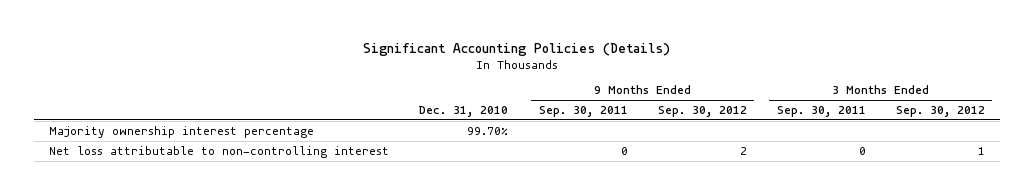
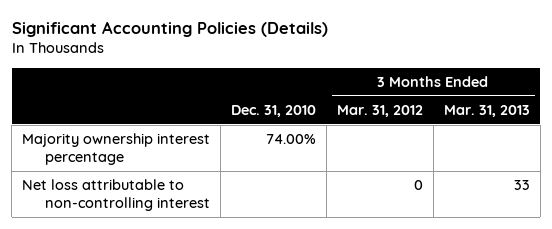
- | Dec. 31, 2010 | 9 Months Ended Sep. 30, 2011 | 9 Months Ended Sep. 30, 2012 | 3 Months Ended Sep. 30, 2011 | 3 Months Ended Sep. 30, 2012
+ | Dec. 31, 2010 | 3 Months Ended Mar. 31, 2012 | 3 Months Ended Mar. 31, 2013
- Majority ownership interest percentage | 99.70% | | | |
+ Majority ownership interest percentage | 74.00% | |

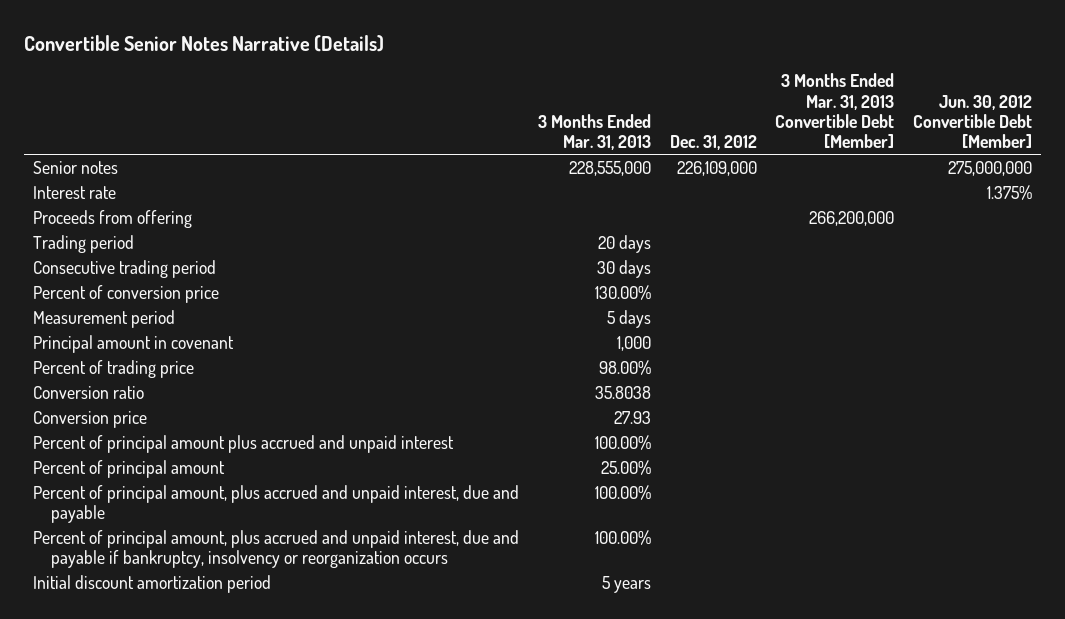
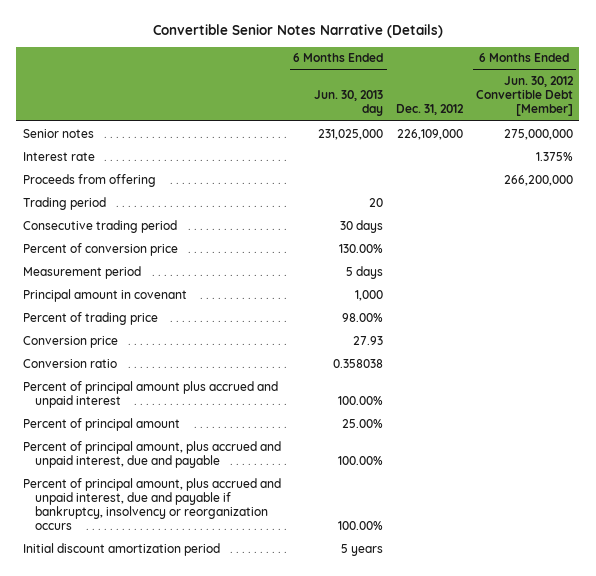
- | 3 Months Ended Mar. 31, 2013 | Dec. 31, 2012 | 3 Months Ended Mar. 31, 2013 Convertible Debt [Member] | Jun. 30, 2012 Convertible Debt [Member]
+ | 6 Months Ended Jun. 30, 2013 day | Dec. 31, 2012 | 6 Months Ended Jun. 30, 2012 Convertible Debt [Member]
moved down: Conversion ratio | 0.358038 | |

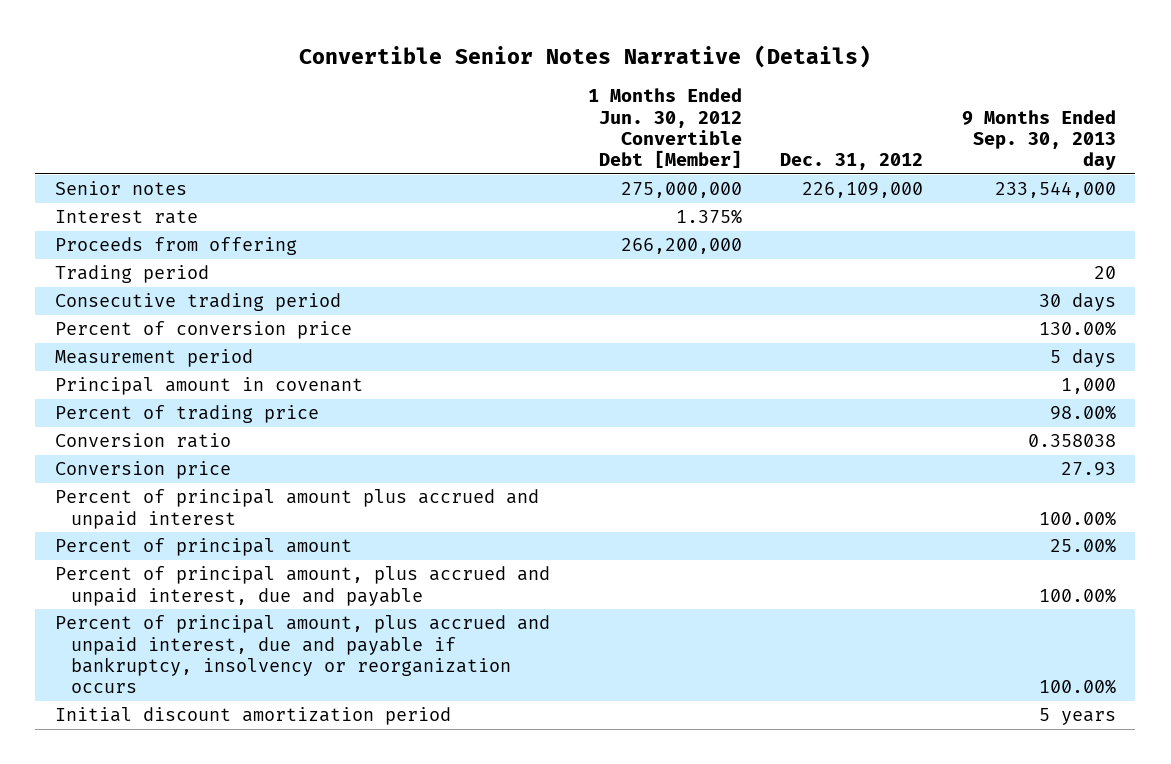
- | 6 Months Ended Jun. 30, 2013 day | Dec. 31, 2012 | 6 Months Ended Jun. 30, 2012 Convertible Debt [Member]
+ | 1 Months Ended Jun. 30, 2012 Convertible Debt [Member] | Dec. 31, 2012 | 9 Months Ended Sep. 30, 2013 day
moved down: Conversion price | | | 27.93

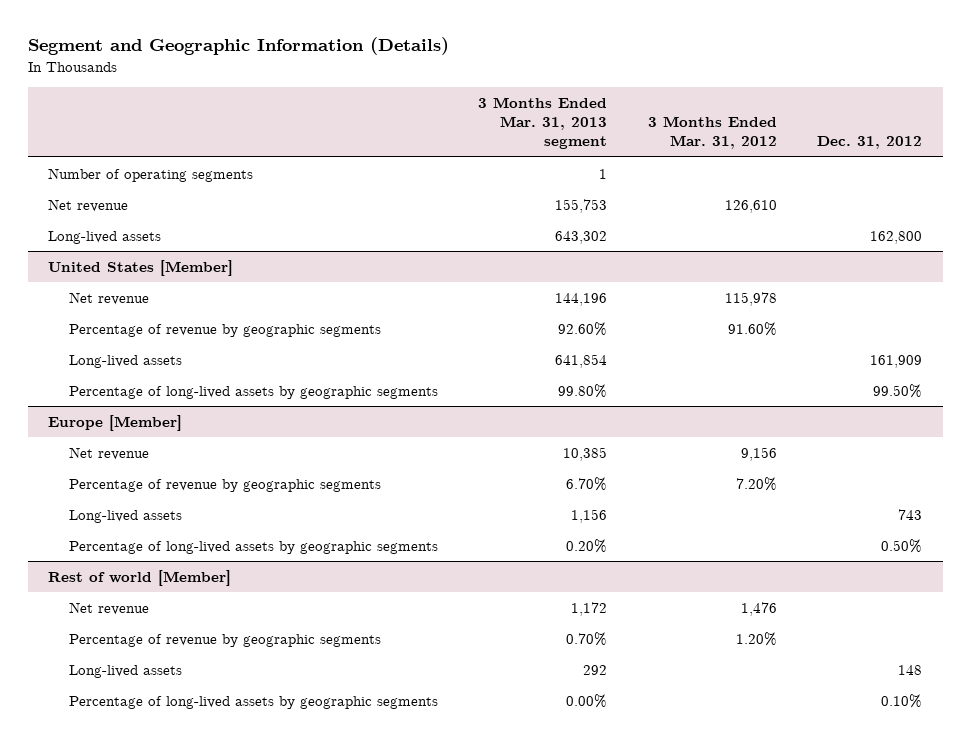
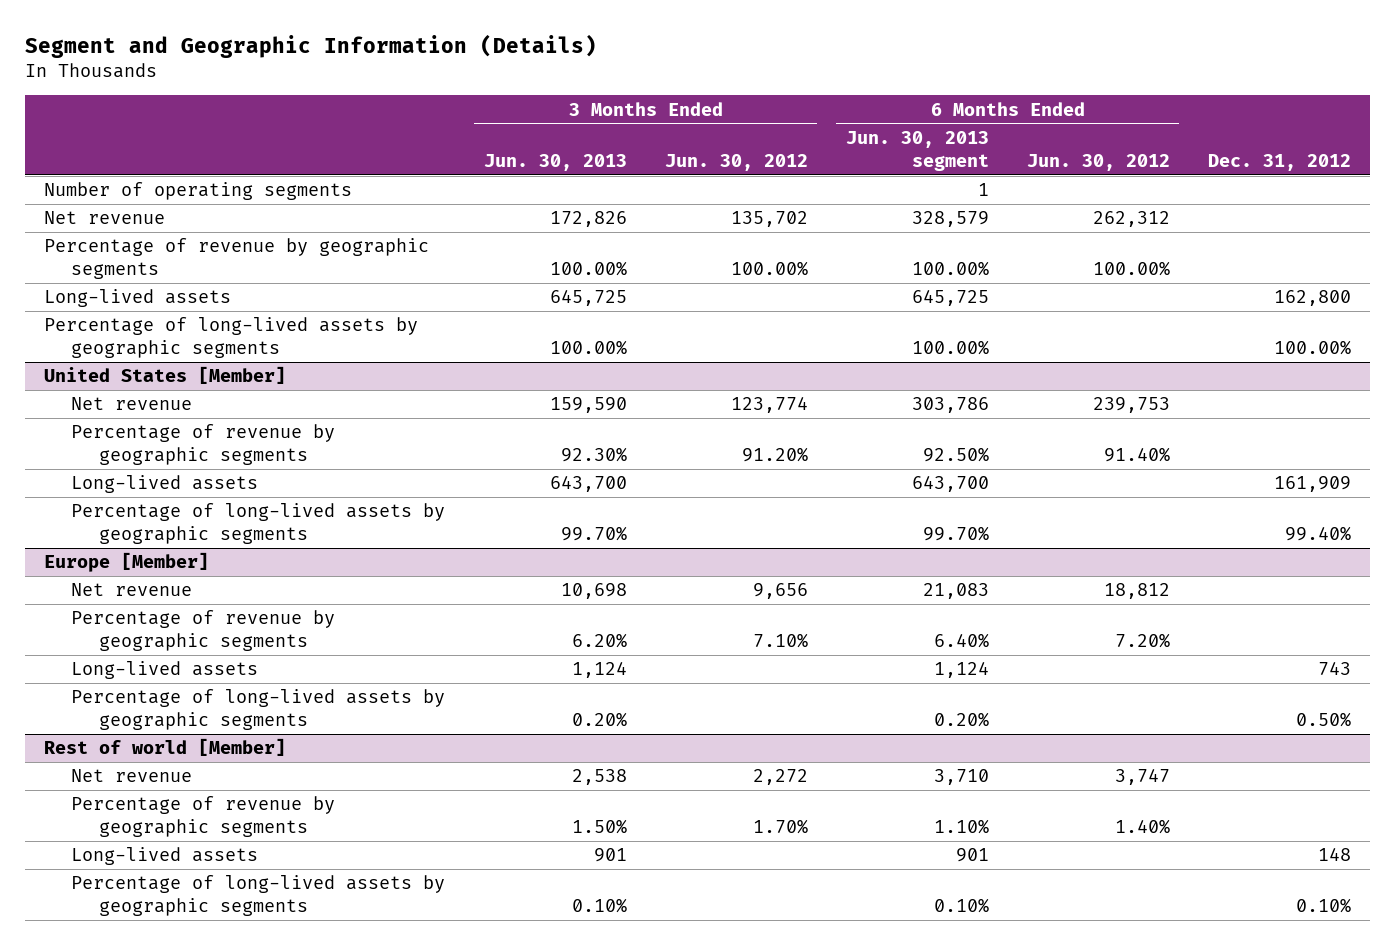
- | 3 Months Ended Mar. 31, 2013 segment | 3 Months Ended Mar. 31, 2012 | Dec. 31, 2012
+ | 3 Months Ended Jun. 30, 2013 | 3 Months Ended Jun. 30, 2012 | 6 Months Ended Jun. 30, 2013 segment | 6 Months Ended Jun. 30, 2012 | Dec. 31, 2012
+ Percentage of revenue by geographic segments | 100.00% | 100.00% | 100.00% | 100.00% |
+ Percentage of long-lived assets by geographic segments | 100.00% | | 100.00% | | 100.00%
@ United States [Member]
- Percentage of long-lived assets by geographic segments | 99.80% | | 99.50%
+ Percentage of long-lived assets by geographic segments | 99.70% | | 99.70% | | 99.40%

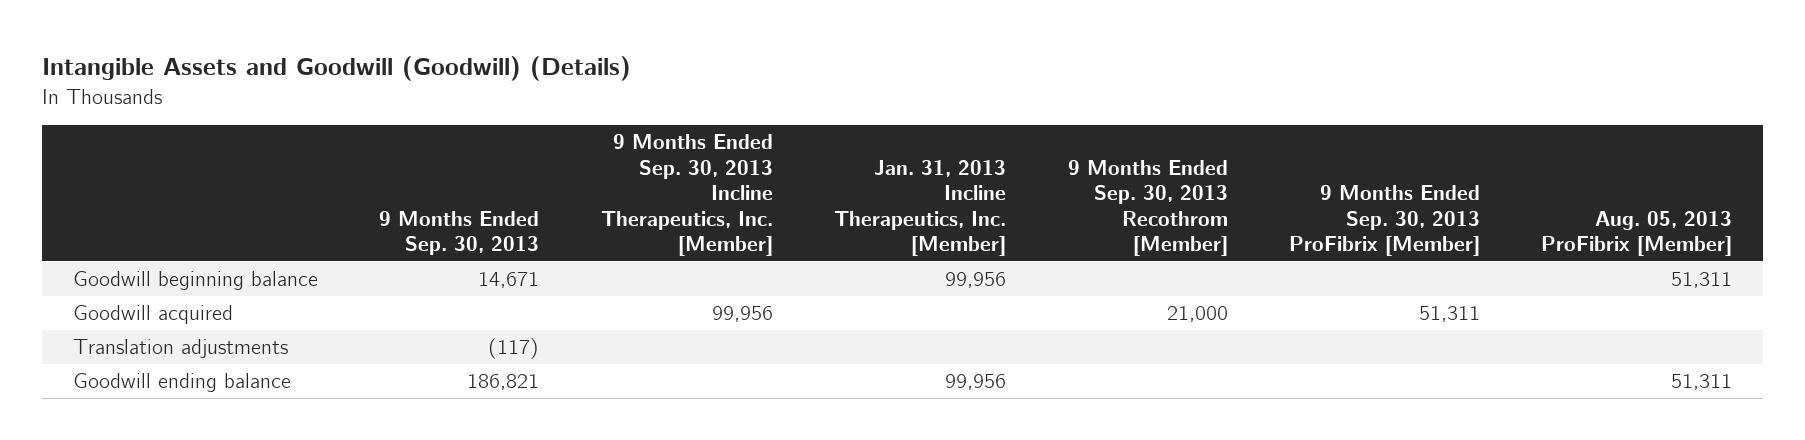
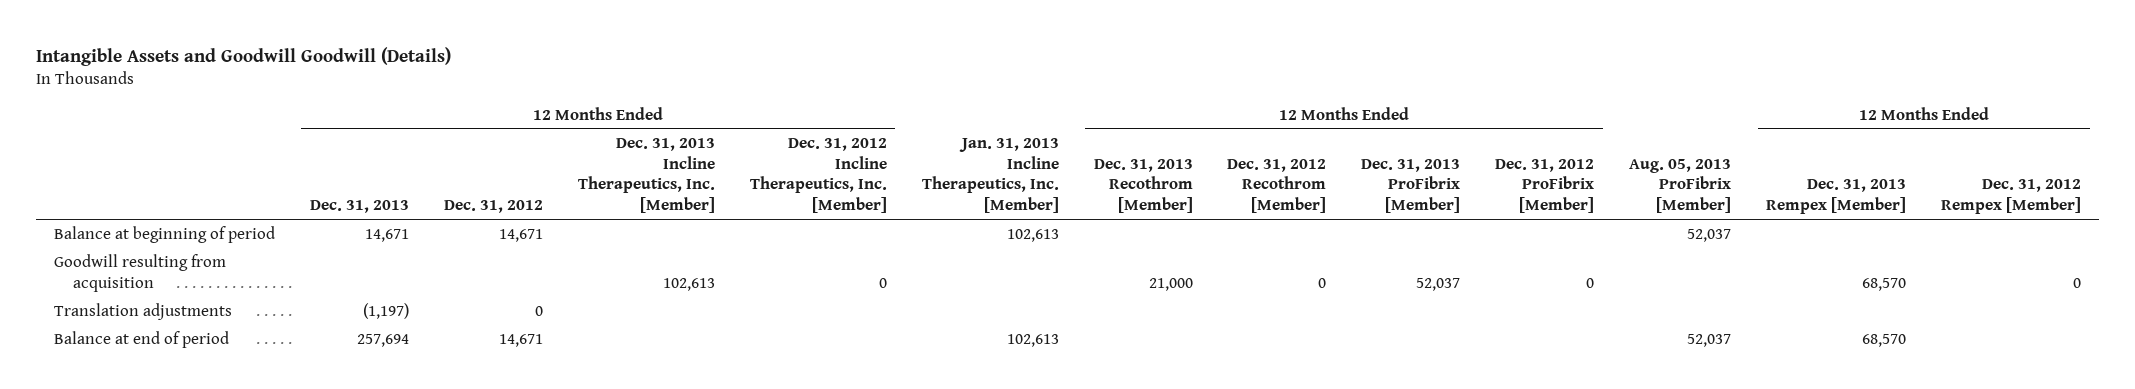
- Intangible Assets and Goodwill (Goodwill) (Details)
+ Intangible Assets and Goodwill Goodwill (Details)
- | 9 Months Ended Sep. 30, 2013 | 9 Months Ended Sep. 30, 2013 Incline Therapeutics, Inc. [Member] | Jan. 31, 2013 Incline Therapeutics, Inc. [Member] | 9 Months Ended Sep. 30, 2013 Recothrom [Member] | 9 Months Ended Sep. 30, 2013 ProFibrix [Member] | Aug. 05, 2013 ProFibrix [Member]
+ | 12 Months Ended Dec. 31, 2013 | 12 Months Ended Dec. 31, 2012 | 12 Months Ended Dec. 31, 2013 Incline Therapeutics, Inc. [Member] | 12 Months Ended Dec. 31, 2012 Incline Therapeutics, Inc. [Member] | Jan. 31, 2013 Incline Therapeutics, Inc. [Member] | 12 Months Ended Dec. 31, 2013 Recothrom [Member] | 12 Months Ended Dec. 31, 2012 Recothrom [Member] | 12 Months Ended Dec. 31, 2013 ProFibrix [Member] | 12 Months Ended Dec. 31, 2012 ProFibrix [Member] | Aug. 05, 2013 ProFibrix [Member] | 12 Months Ended Dec. 31, 2013 Rempex [Member] | 12 Months Ended Dec. 31, 2012 Rempex [Member]
- Goodwill beginning balance | 14,671 | | 99,956 | | | 51,311
- Goodwill acquired | | 99,956 | | 21,000 | 51,311 |
+ Balance at beginning of period | 14,671 | 14,671 | | | 102,613 | | | | | 52,037 | |
+ Goodwill resulting from acquisition | | | 102,613 | 0 | | 21,000 | 0 | 52,037 | 0 | | 68,570 | 0
- Goodwill ending balance | 186,821 | | 99,956 | | | 51,311
+ Balance at end of period | 257,694 | 14,671 | | | 102,613 | | | | | 52,037 | 68,570 |

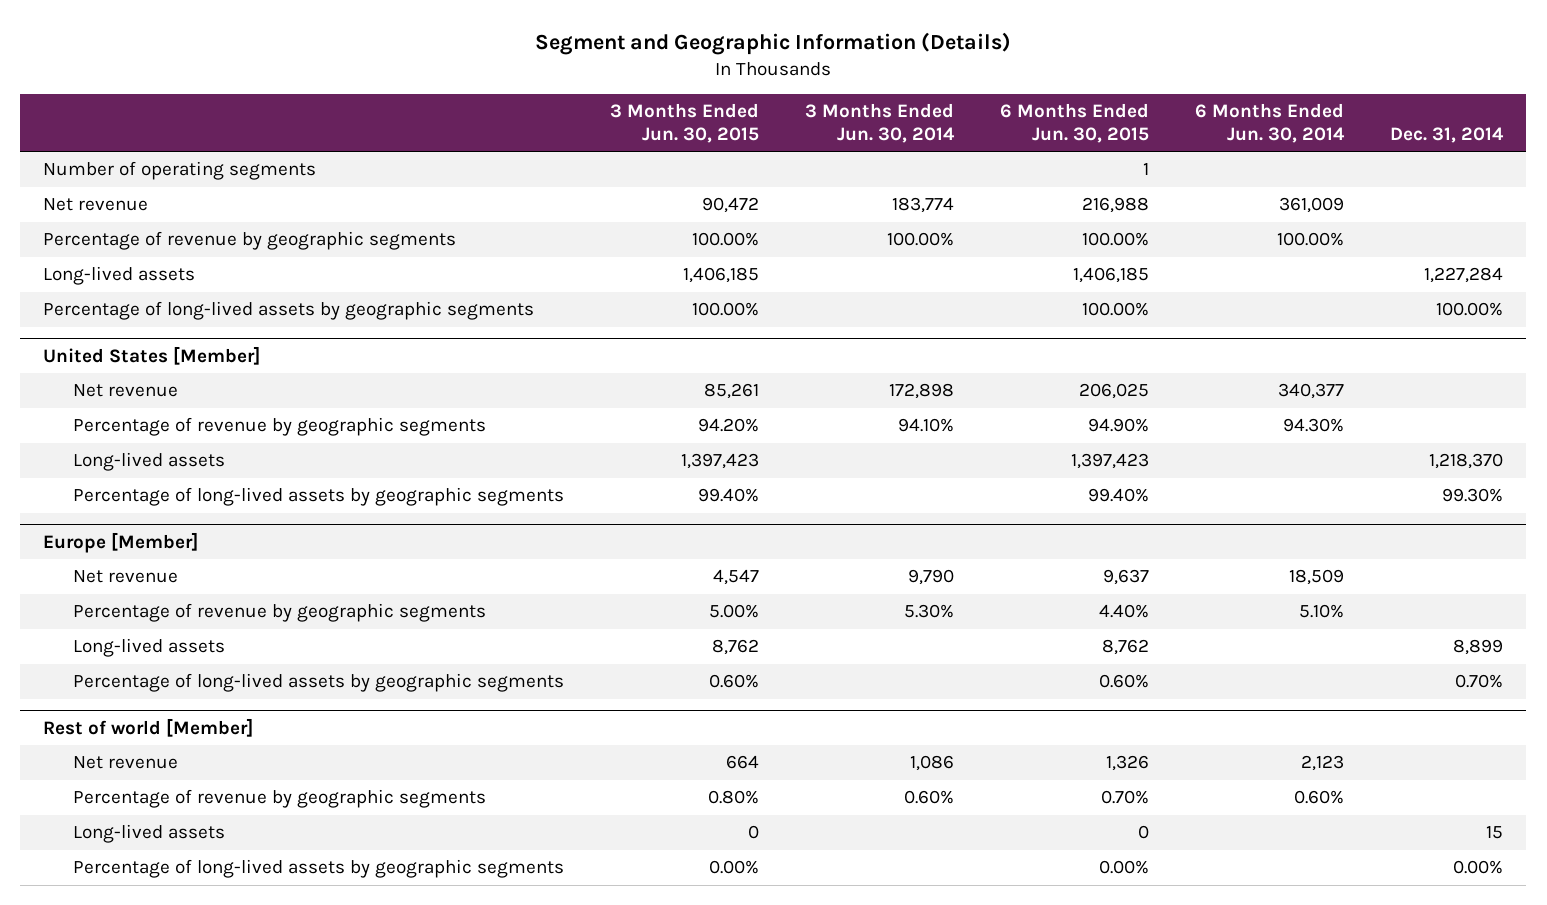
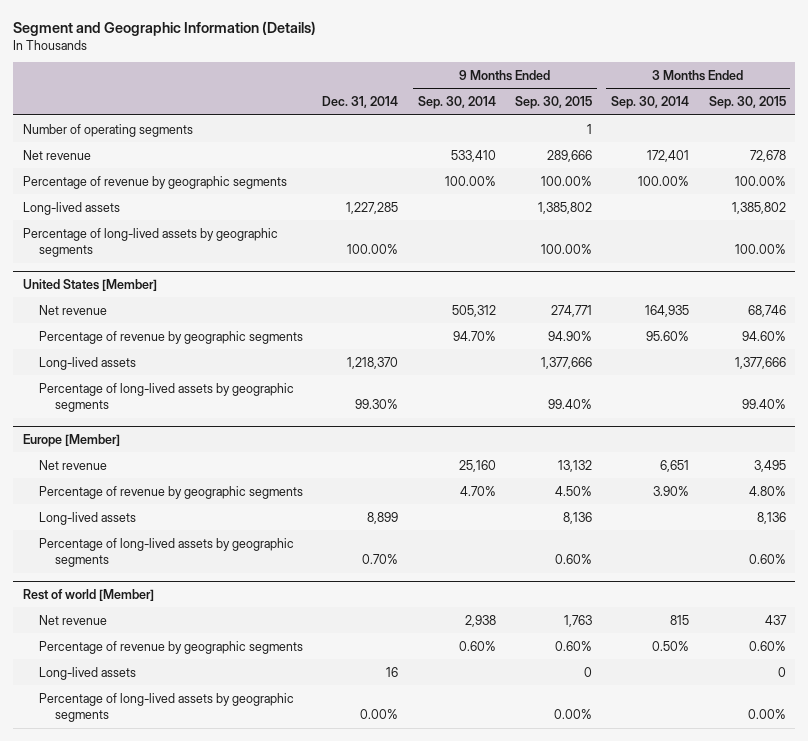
- | 3 Months Ended Jun. 30, 2015 | 3 Months Ended Jun. 30, 2014 | 6 Months Ended Jun. 30, 2015 | 6 Months Ended Jun. 30, 2014 | Dec. 31, 2014
+ | Dec. 31, 2014 | 9 Months Ended Sep. 30, 2014 | 9 Months Ended Sep. 30, 2015 | 3 Months Ended Sep. 30, 2014 | 3 Months Ended Sep. 30, 2015
- Long-lived assets | 1,406,185 | | 1,406,185 | | 1,227,284
+ Long-lived assets | 1,227,285 | | 1,385,802 | | 1,385,802
@ Rest of world [Member]
- Long-lived assets | 0 | | 0 | | 15
+ Long-lived assets | 16 | | 0 | | 0

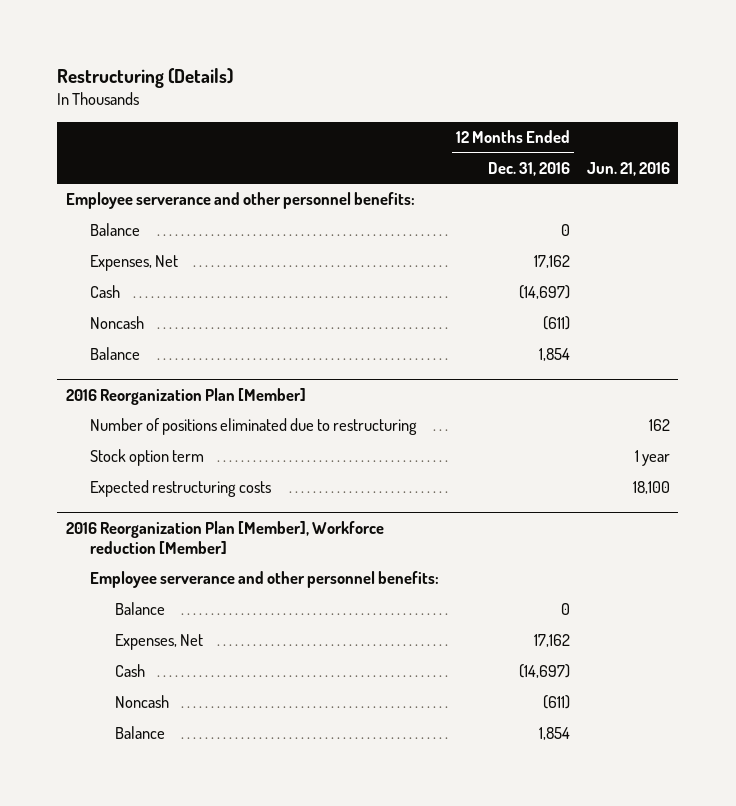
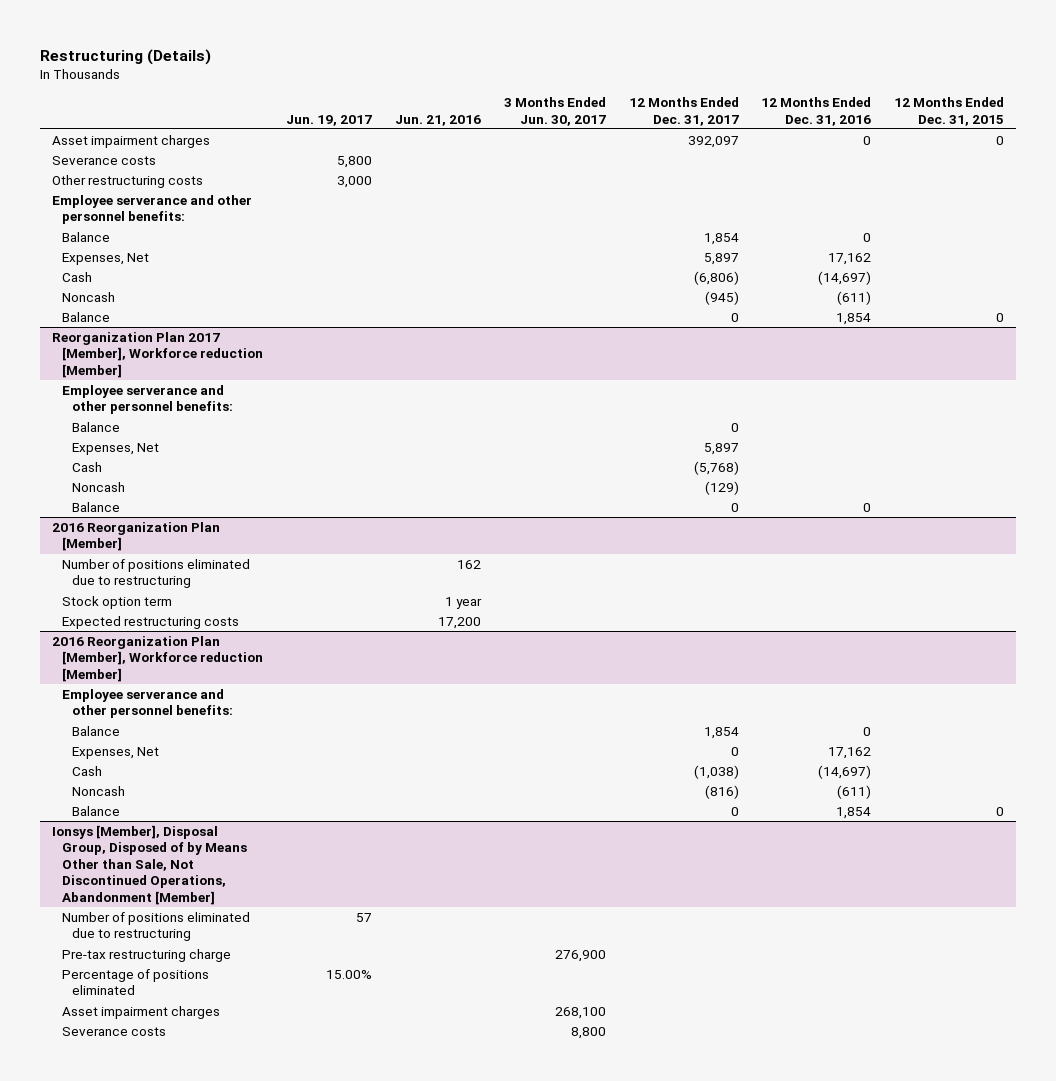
- | 12 Months Ended Dec. 31, 2016 | Jun. 21, 2016
+ | Jun. 19, 2017 | Jun. 21, 2016 | 3 Months Ended Jun. 30, 2017 | 12 Months Ended Dec. 31, 2017 | 12 Months Ended Dec. 31, 2016 | 12 Months Ended Dec. 31, 2015
+ Asset impairment charges | | | | 392,097 | 0 | 0
+ Severance costs | 5,800 | | | | |
+ Other restructuring costs | 3,000 | | | | |
+ Reorganization Plan 2017 [Member], Workforce reduction [Member]
+ Employee serverance and other personnel benefits:
+ Balance | | | | 0 | |
+ Expenses, Net | | | | 5,897 | |
+ Cash | | | | (5,768) | |
+ Noncash | | | | (129) | |
+ Balance | | | | 0 | 0 |
@ 2016 Reorganization Plan [Member]
- Expected restructuring costs | | 18,100
+ Expected restructuring costs | | 17,200 | | | |
+ Ionsys [Member], Disposal Group, Disposed of by Means Other than Sale, Not Discontinued Operations, Abandonment [Member]
+ Number of positions eliminated due to restructuring | 57 | | | | |
+ Pre-tax restructuring charge | | | 276,900 | | |
+ Percentage of positions eliminated | 15.00% | | | | |
+ Asset impairment charges | | | 268,100 | | |
+ Severance costs | | | 8,800 | | |

